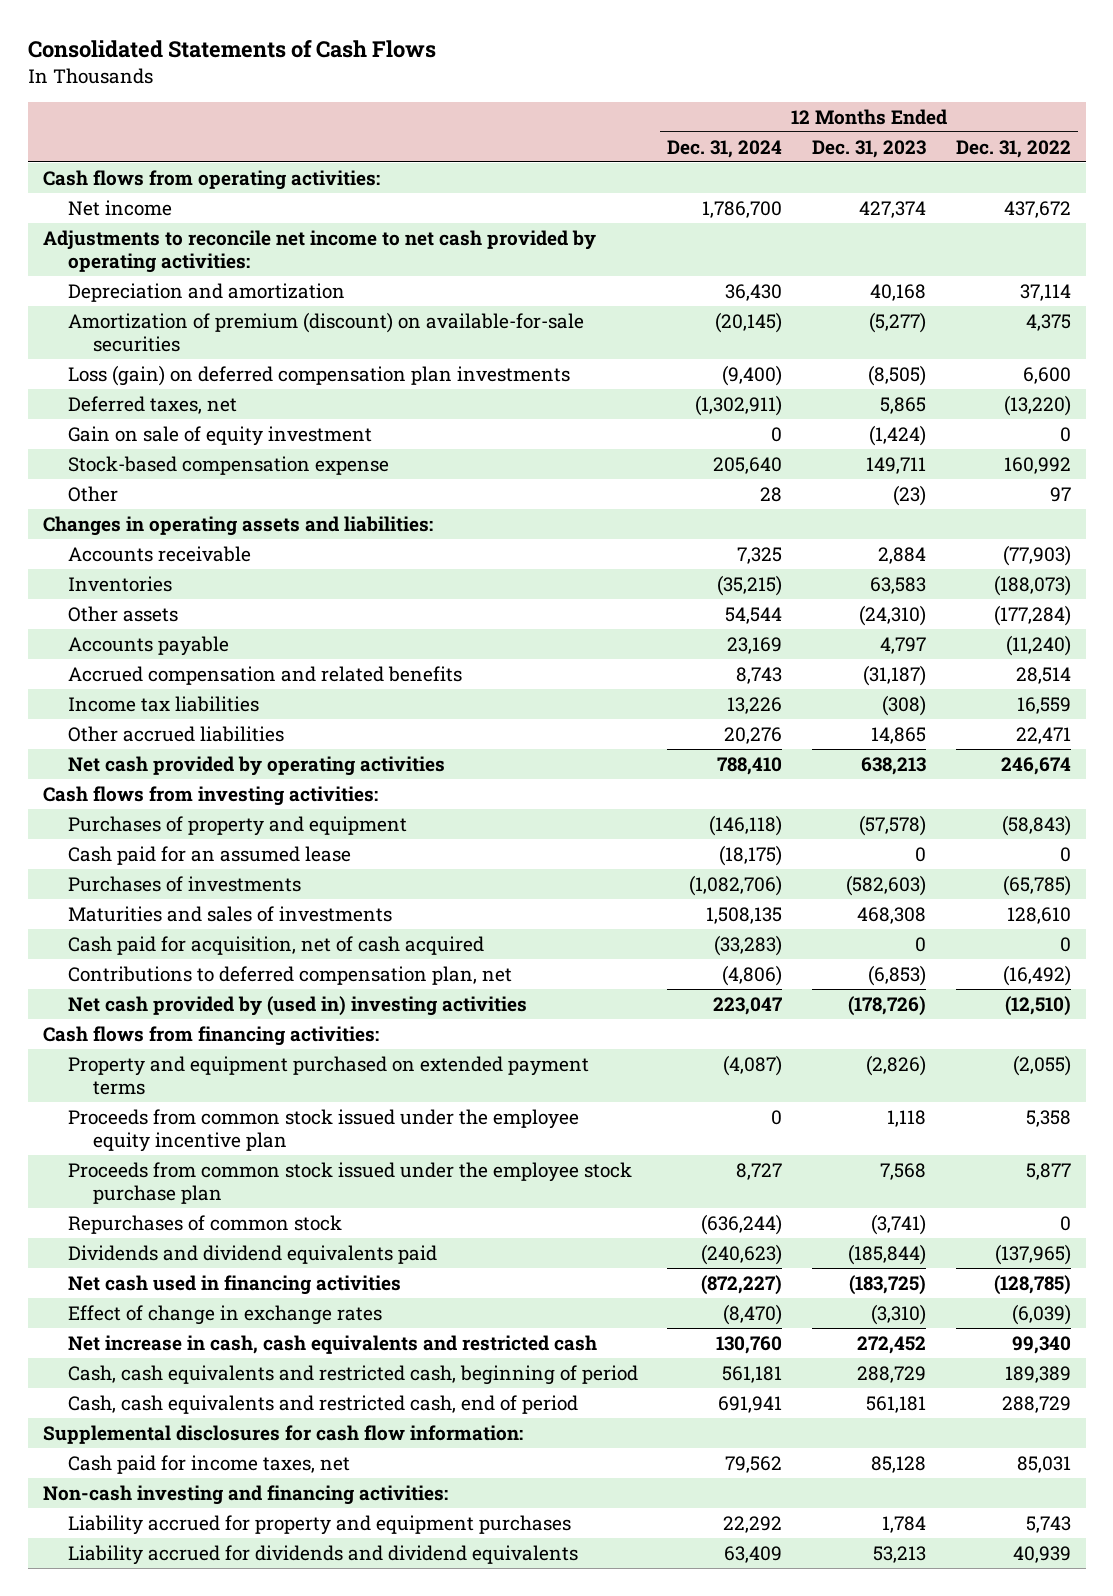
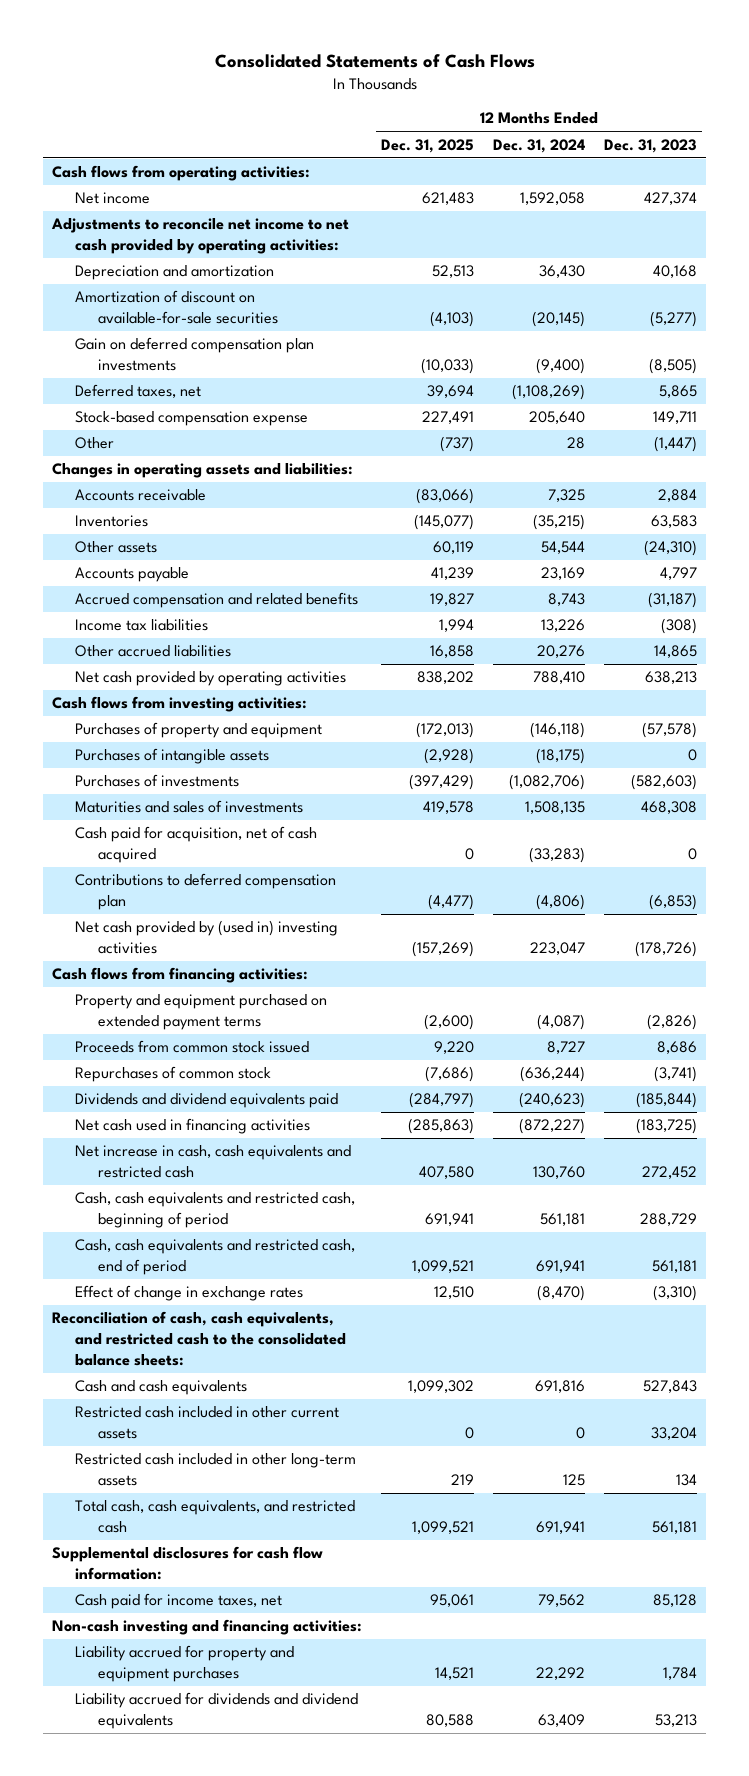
- | 12 Months Ended Dec. 31, 2024 | 12 Months Ended Dec. 31, 2023 | 12 Months Ended Dec. 31, 2022
+ | 12 Months Ended Dec. 31, 2025 | 12 Months Ended Dec. 31, 2024 | 12 Months Ended Dec. 31, 2023
- Net income | 1,786,700 | 427,374 | 437,672
+ Net income | 621,483 | 1,592,058 | 427,374
- Amortization of premium (discount) on available-for-sale securities | (20,145) | (5,277) | 4,375
- Loss (gain) on deferred compensation plan investments | (9,400) | (8,505) | 6,600
- Deferred taxes, net | (1,302,911) | 5,865 | (13,220)
- Gain on sale of equity investment | 0 | (1,424) | 0
+ Amortization of discount on available-for-sale securities | (4,103) | (20,145) | (5,277)
+ Gain on deferred compensation plan investments | (10,033) | (9,400) | (8,505)
+ Deferred taxes, net | 39,694 | (1,108,269) | 5,865
- Other | 28 | (23) | 97
+ Other | (737) | 28 | (1,447)
- Cash paid for an assumed lease | (18,175) | 0 | 0
+ Purchases of intangible assets | (2,928) | (18,175) | 0
- Contributions to deferred compensation plan, net | (4,806) | (6,853) | (16,492)
+ Contributions to deferred compensation plan | (4,477) | (4,806) | (6,853)
- Proceeds from common stock issued under the employee equity incentive plan | 0 | 1,118 | 5,358
- Proceeds from common stock issued under the employee stock purchase plan | 8,727 | 7,568 | 5,877
+ Proceeds from common stock issued | 9,220 | 8,727 | 8,686
moved down: Effect of change in exchange rates | 12,510 | (8,470) | (3,310)
+ Reconciliation of cash, cash equivalents, and restricted cash to the consolidated balance sheets:
+ Cash and cash equivalents | 1,099,302 | 691,816 | 527,843
+ Restricted cash included in other current assets | 0 | 0 | 33,204
+ Restricted cash included in other long-term assets | 219 | 125 | 134
+ Total cash, cash equivalents, and restricted cash | 1,099,521 | 691,941 | 561,181

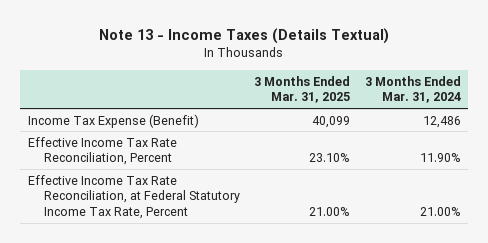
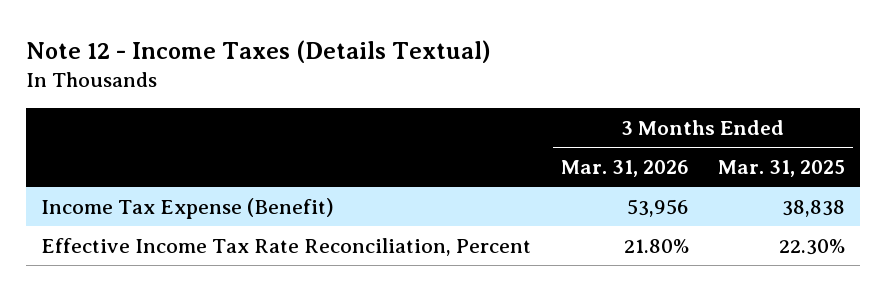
- Note 13 - Income Taxes (Details Textual)
+ Note 12 - Income Taxes (Details Textual)
- | 3 Months Ended Mar. 31, 2025 | 3 Months Ended Mar. 31, 2024
+ | 3 Months Ended Mar. 31, 2026 | 3 Months Ended Mar. 31, 2025
- Income Tax Expense (Benefit) | 40,099 | 12,486
- Effective Income Tax Rate Reconciliation, Percent | 23.10% | 11.90%
- Effective Income Tax Rate Reconciliation, at Federal Statutory Income Tax Rate, Percent | 21.00% | 21.00%
+ Income Tax Expense (Benefit) | 53,956 | 38,838
+ Effective Income Tax Rate Reconciliation, Percent | 21.80% | 22.30%

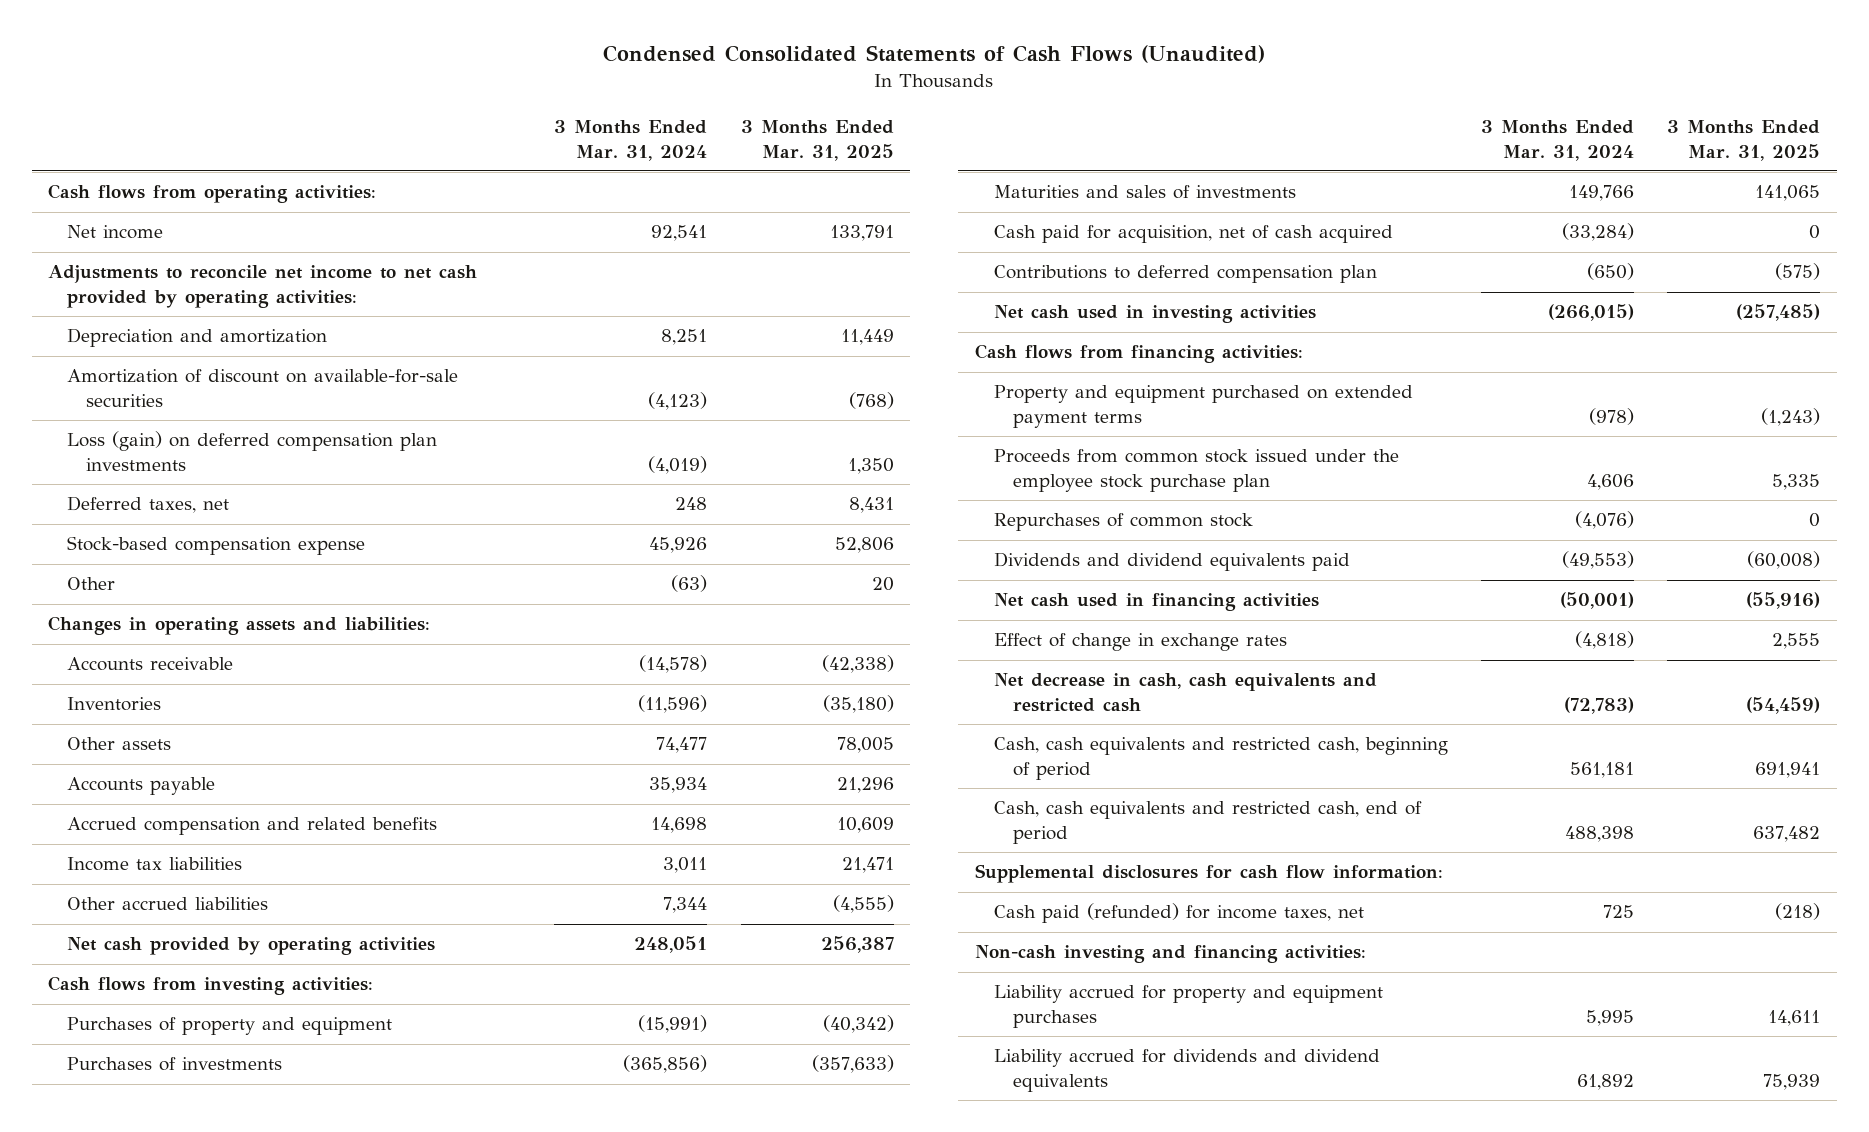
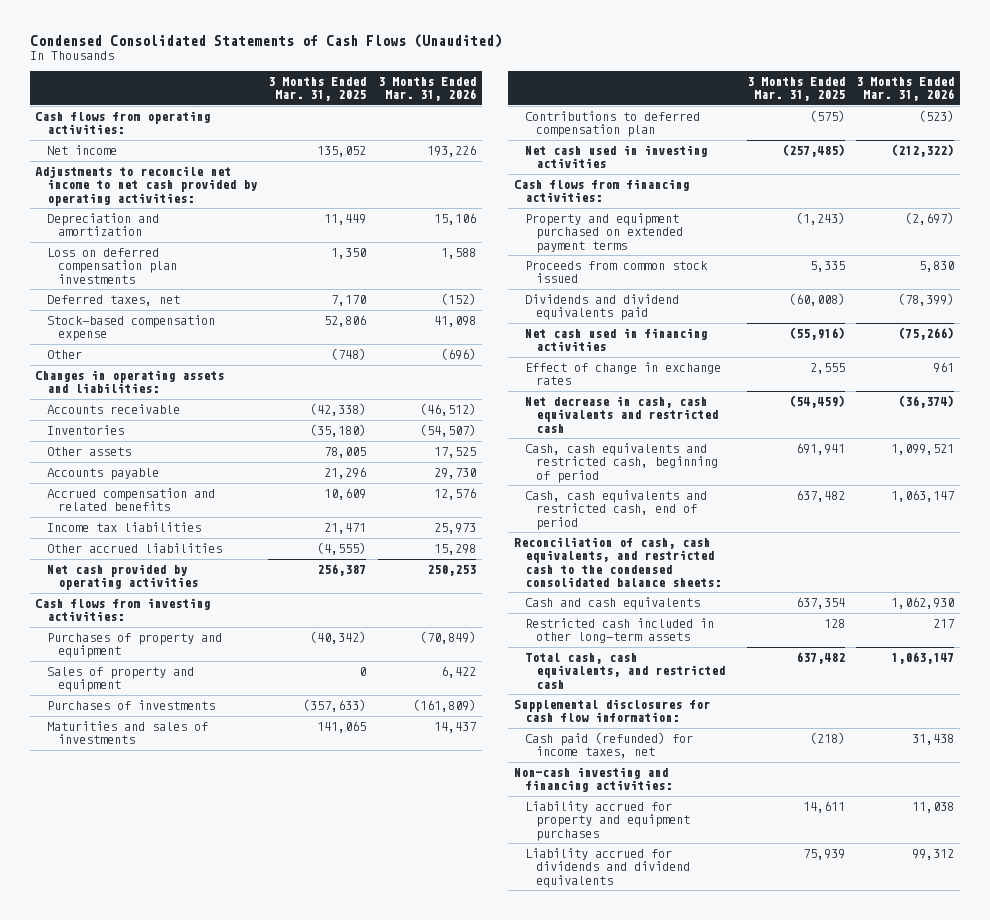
- | 3 Months Ended Mar. 31, 2024 | 3 Months Ended Mar. 31, 2025
+ | 3 Months Ended Mar. 31, 2025 | 3 Months Ended Mar. 31, 2026
- Net income | 92,541 | 133,791
+ Net income | 135,052 | 193,226
- Amortization of discount on available-for-sale securities | (4,123) | (768)
- Loss (gain) on deferred compensation plan investments | (4,019) | 1,350
- Deferred taxes, net | 248 | 8,431
+ Loss on deferred compensation plan investments | 1,350 | 1,588
+ Deferred taxes, net | 7,170 | (152)
- Other | (63) | 20
+ Other | (748) | (696)
+ Sales of property and equipment | 0 | 6,422
- Cash paid for acquisition, net of cash acquired | (33,284) | 0
- Proceeds from common stock issued under the employee stock purchase plan | 4,606 | 5,335
- Repurchases of common stock | (4,076) | 0
+ Proceeds from common stock issued | 5,335 | 5,830
+ Reconciliation of cash, cash equivalents, and restricted cash to the condensed consolidated balance sheets:
+ Cash and cash equivalents | 637,354 | 1,062,930
+ Restricted cash included in other long-term assets | 128 | 217
+ Total cash, cash equivalents, and restricted cash | 637,482 | 1,063,147

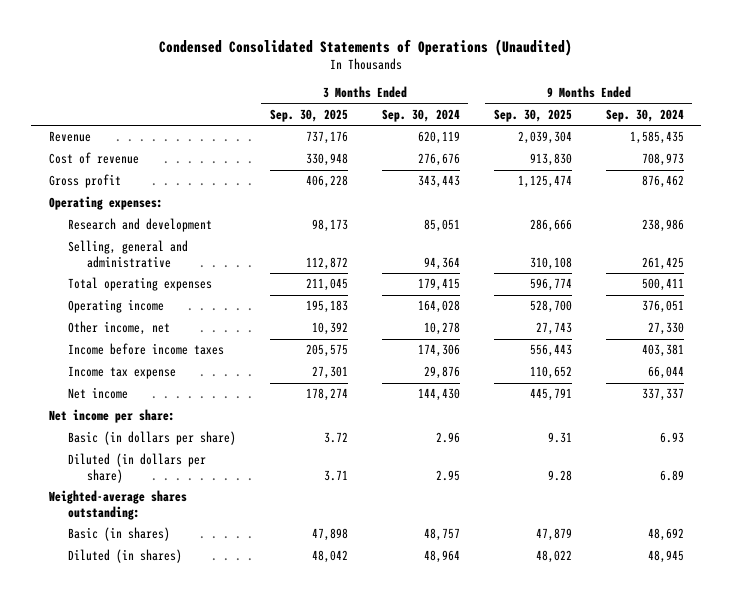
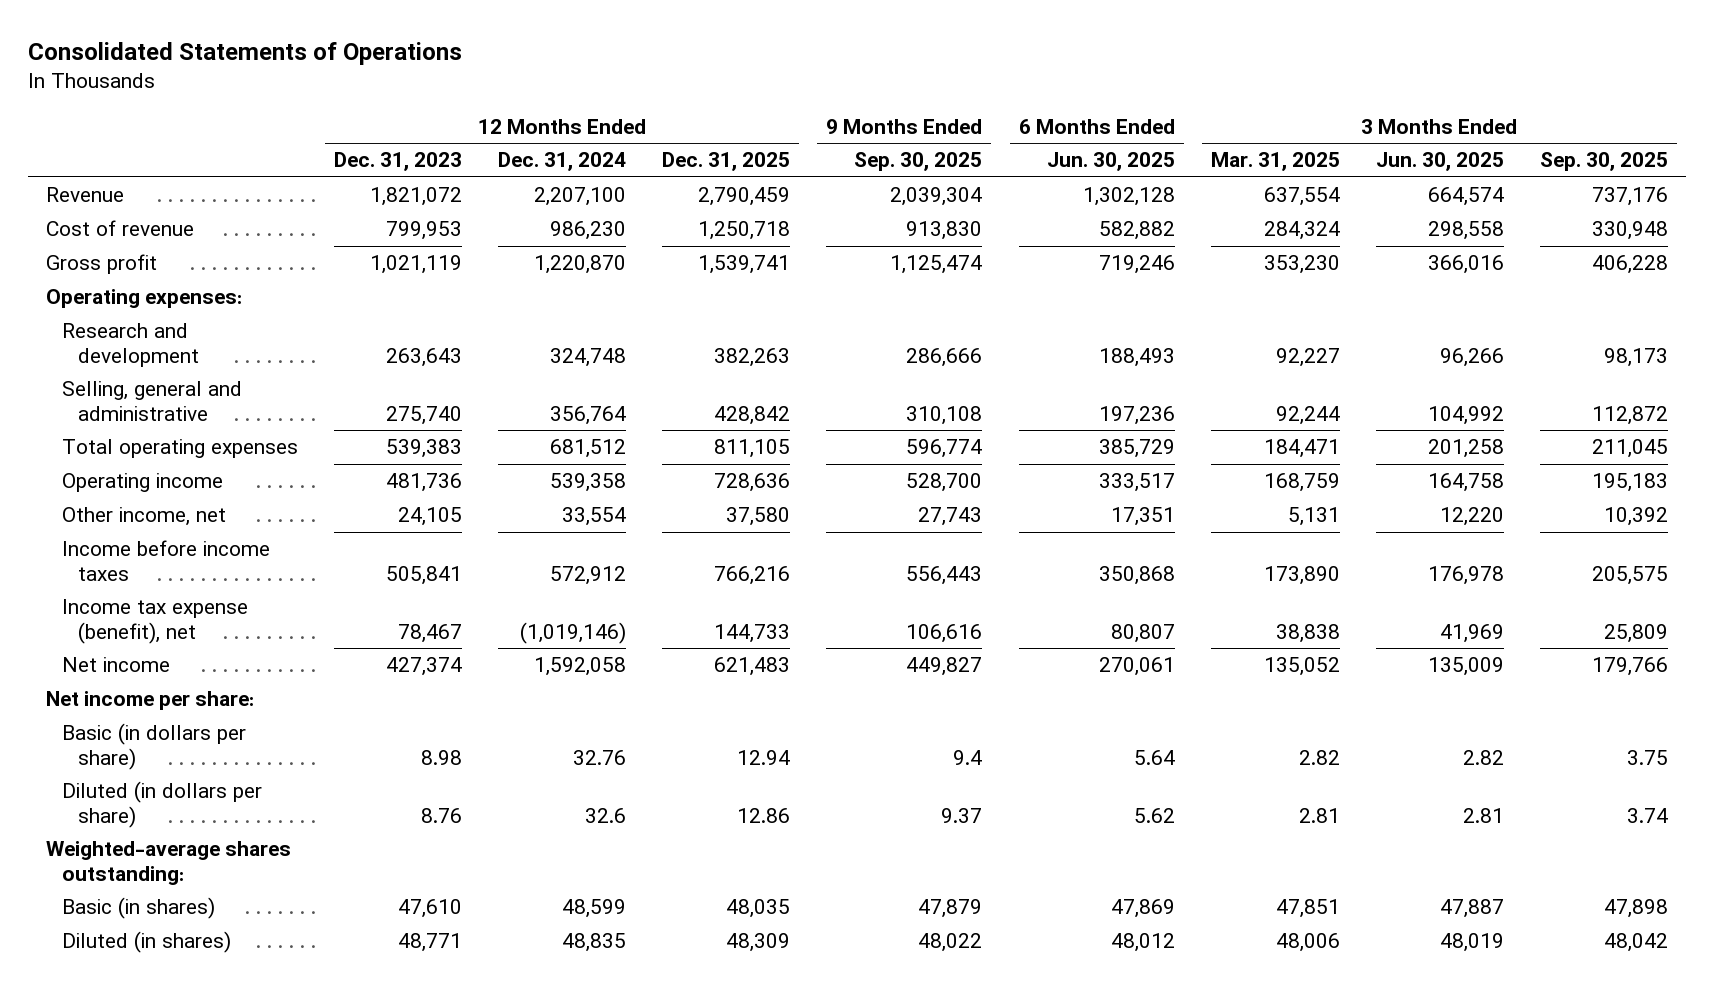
- Condensed Consolidated Statements of Operations (Unaudited)
+ Consolidated Statements of Operations
- | 3 Months Ended Sep. 30, 2025 | 3 Months Ended Sep. 30, 2024 | 9 Months Ended Sep. 30, 2025 | 9 Months Ended Sep. 30, 2024
+ | 12 Months Ended Dec. 31, 2023 | 12 Months Ended Dec. 31, 2024 | 12 Months Ended Dec. 31, 2025 | 9 Months Ended Sep. 30, 2025 | 6 Months Ended Jun. 30, 2025 | 3 Months Ended Mar. 31, 2025 | 3 Months Ended Jun. 30, 2025 | 3 Months Ended Sep. 30, 2025
- Income tax expense | 27,301 | 29,876 | 110,652 | 66,044
- Net income | 178,274 | 144,430 | 445,791 | 337,337
+ Income tax expense (benefit), net | 78,467 | (1,019,146) | 144,733 | 106,616 | 80,807 | 38,838 | 41,969 | 25,809
+ Net income | 427,374 | 1,592,058 | 621,483 | 449,827 | 270,061 | 135,052 | 135,009 | 179,766
- Basic (in dollars per share) | 3.72 | 2.96 | 9.31 | 6.93
- Diluted (in dollars per share) | 3.71 | 2.95 | 9.28 | 6.89
+ Basic (in dollars per share) | 8.98 | 32.76 | 12.94 | 9.4 | 5.64 | 2.82 | 2.82 | 3.75
+ Diluted (in dollars per share) | 8.76 | 32.6 | 12.86 | 9.37 | 5.62 | 2.81 | 2.81 | 3.74

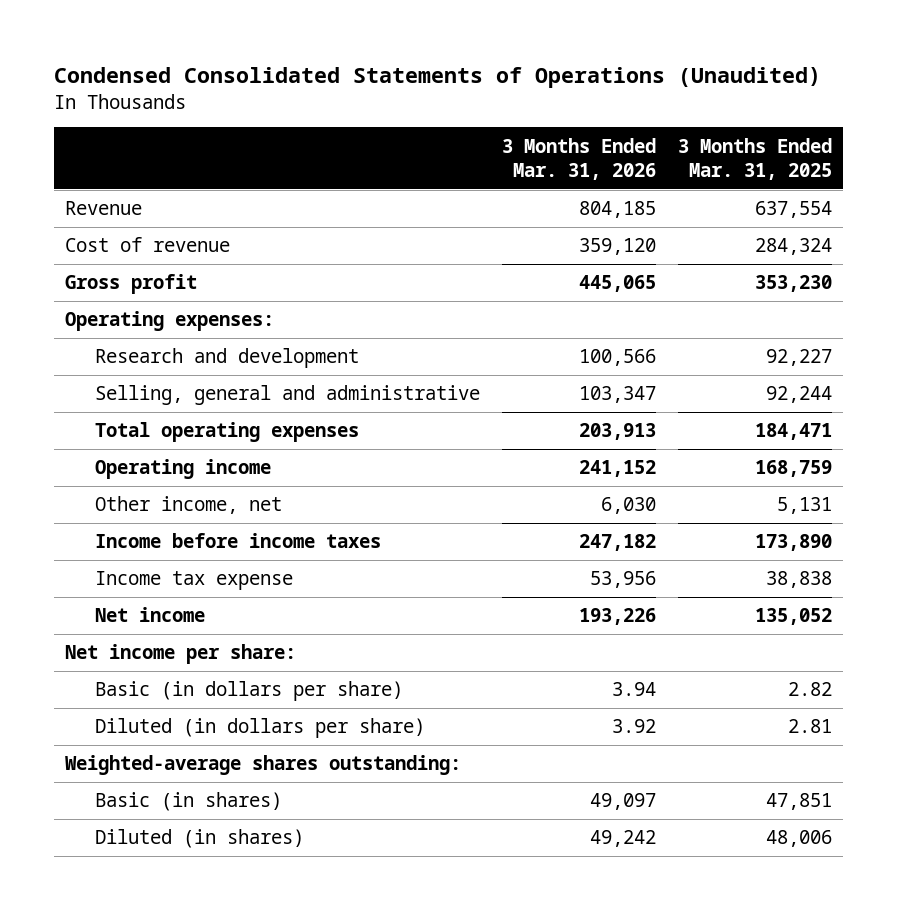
- Consolidated Statements of Operations
+ Condensed Consolidated Statements of Operations (Unaudited)
- | 12 Months Ended Dec. 31, 2023 | 12 Months Ended Dec. 31, 2024 | 12 Months Ended Dec. 31, 2025 | 9 Months Ended Sep. 30, 2025 | 6 Months Ended Jun. 30, 2025 | 3 Months Ended Mar. 31, 2025 | 3 Months Ended Jun. 30, 2025 | 3 Months Ended Sep. 30, 2025
+ | 3 Months Ended Mar. 31, 2026 | 3 Months Ended Mar. 31, 2025
- Income tax expense (benefit), net | 78,467 | (1,019,146) | 144,733 | 106,616 | 80,807 | 38,838 | 41,969 | 25,809
+ Income tax expense | 53,956 | 38,838

